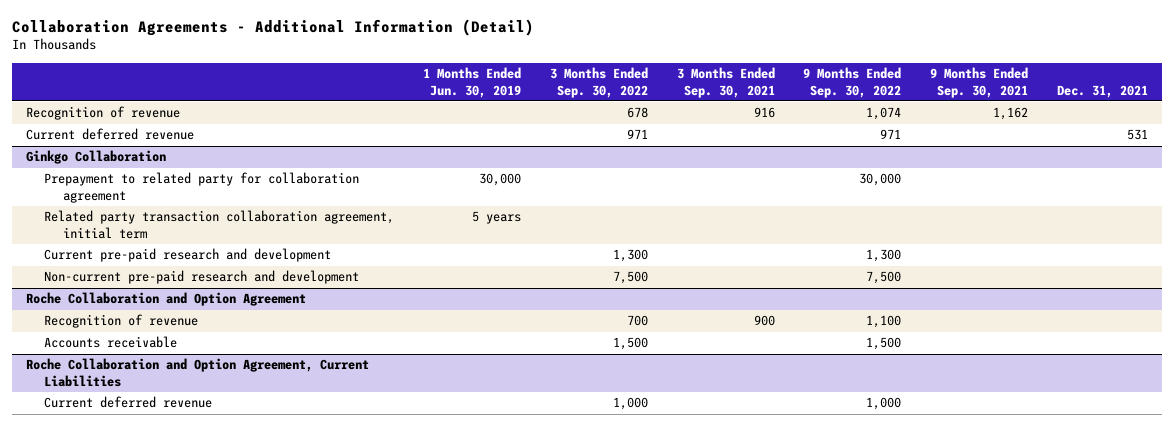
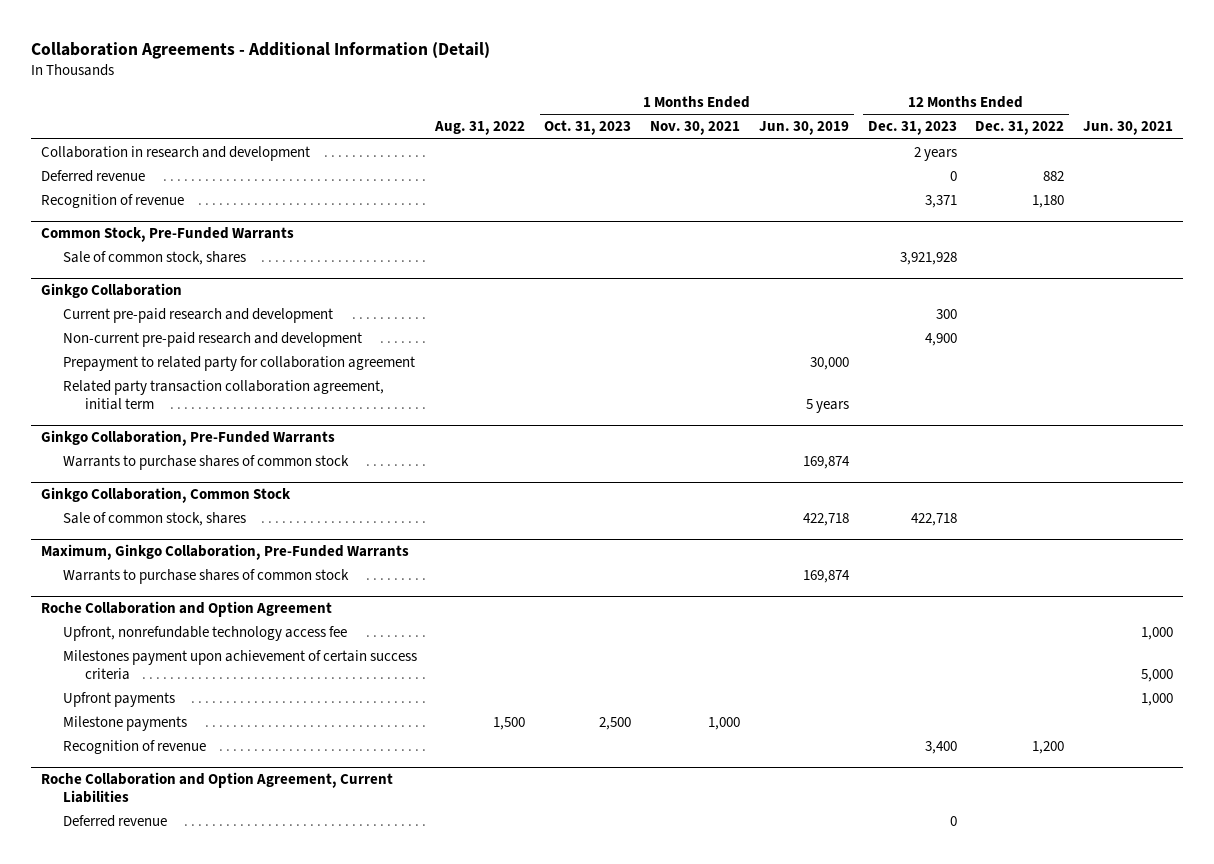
- | 1 Months Ended Jun. 30, 2019 | 3 Months Ended Sep. 30, 2022 | 3 Months Ended Sep. 30, 2021 | 9 Months Ended Sep. 30, 2022 | 9 Months Ended Sep. 30, 2021 | Dec. 31, 2021
+ | Aug. 31, 2022 | 1 Months Ended Oct. 31, 2023 | 1 Months Ended Nov. 30, 2021 | 1 Months Ended Jun. 30, 2019 | 12 Months Ended Dec. 31, 2023 | 12 Months Ended Dec. 31, 2022 | Jun. 30, 2021
+ Collaboration in research and development | | | | | 2 years | |
+ Deferred revenue | | | | | 0 | 882 |
- Current deferred revenue | | 971 | | 971 | | 531
+ Common Stock, Pre-Funded Warrants
+ Sale of common stock, shares | | | | | 3,921,928 | |
@ Ginkgo Collaboration
moved down: Prepayment to related party for collaboration agreement | | | | 30,000 | | |
moved down: Related party transaction collaboration agreement, initial term | | | | 5 years | | |
+ Ginkgo Collaboration, Pre-Funded Warrants
+ Warrants to purchase shares of common stock | | | | 169,874 | | |
+ Ginkgo Collaboration, Common Stock
+ Sale of common stock, shares | | | | 422,718 | 422,718 | |
+ Maximum, Ginkgo Collaboration, Pre-Funded Warrants
+ Warrants to purchase shares of common stock | | | | 169,874 | | |
@ Roche Collaboration and Option Agreement
+ Upfront, nonrefundable technology access fee | | | | | | | 1,000
+ Milestones payment upon achievement of certain success criteria | | | | | | | 5,000
+ Upfront payments | | | | | | | 1,000
+ Milestone payments | 1,500 | 2,500 | 1,000 | | | |
- Accounts receivable | | 1,500 | | 1,500 | |
@ Roche Collaboration and Option Agreement, Current Liabilities
- Current deferred revenue | | 1,000 | | 1,000 | |
+ Deferred revenue | | | | | 0 | |

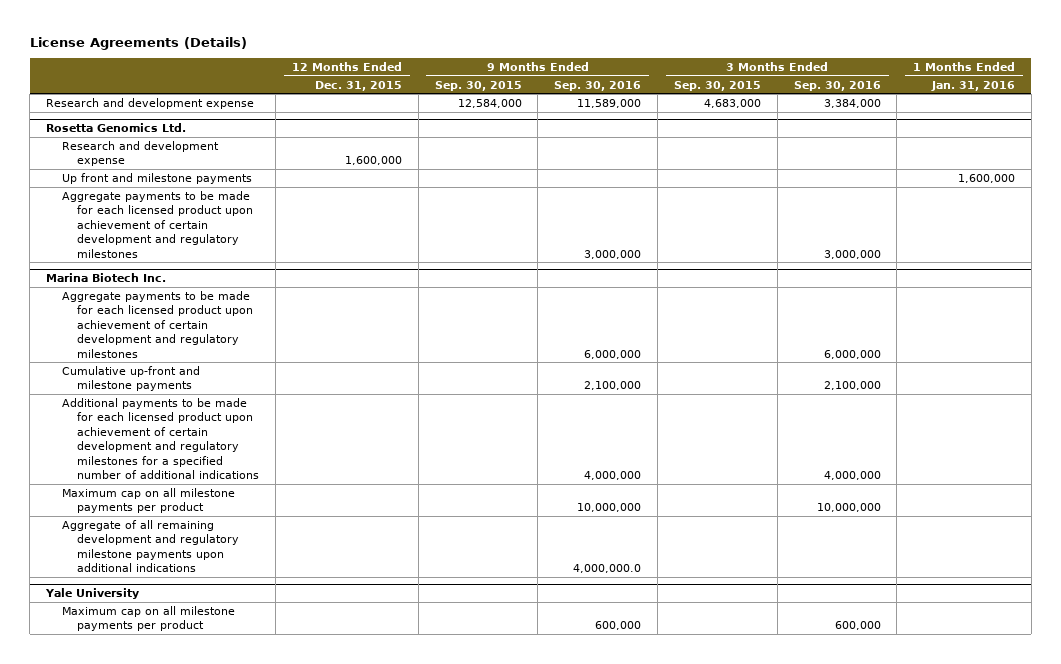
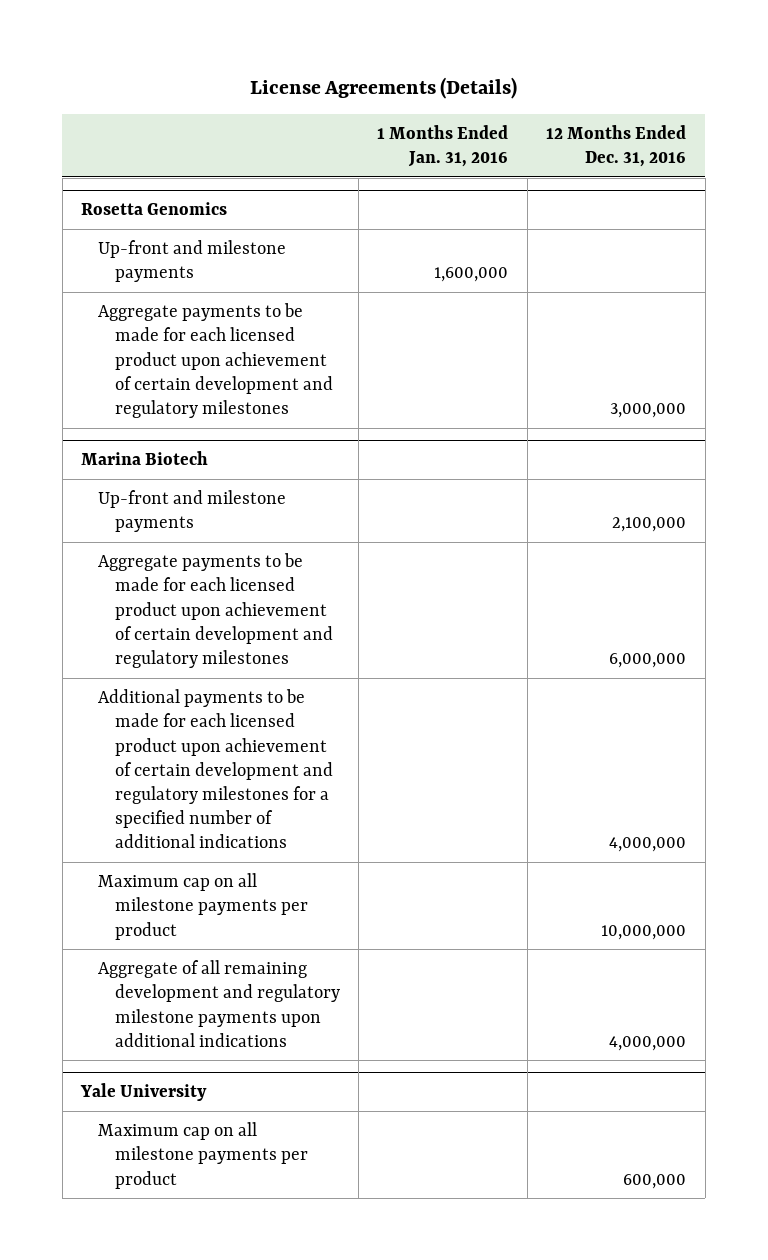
- | 12 Months Ended Dec. 31, 2015 | 9 Months Ended Sep. 30, 2015 | 9 Months Ended Sep. 30, 2016 | 3 Months Ended Sep. 30, 2015 | 3 Months Ended Sep. 30, 2016 | 1 Months Ended Jan. 31, 2016
+ | 1 Months Ended Jan. 31, 2016 | 12 Months Ended Dec. 31, 2016
- Research and development expense | | 12,584,000 | 11,589,000 | 4,683,000 | 3,384,000 |
- Rosetta Genomics Ltd.
- Research and development expense | 1,600,000 | | | | |
- Up front and milestone payments | | | | | | 1,600,000
+ Rosetta Genomics
+ Up-front and milestone payments | 1,600,000 |
- Marina Biotech Inc.
+ Marina Biotech
+ Up-front and milestone payments | | 2,100,000
- Cumulative up-front and milestone payments | | | 2,100,000 | | 2,100,000 |

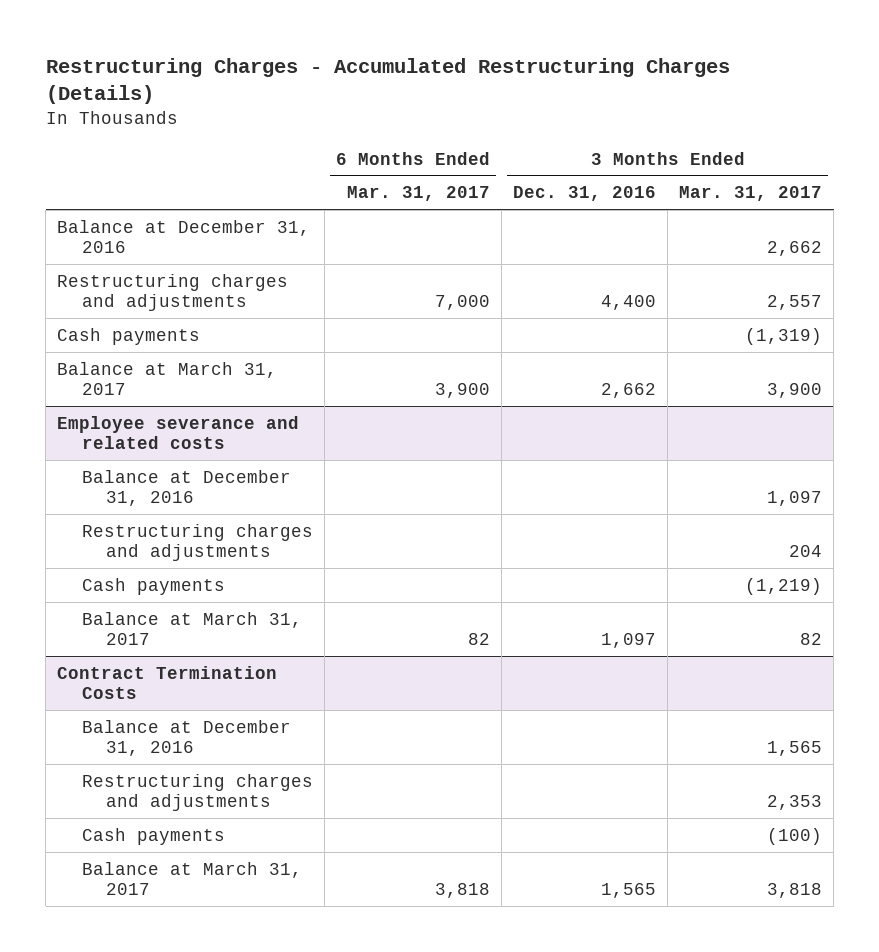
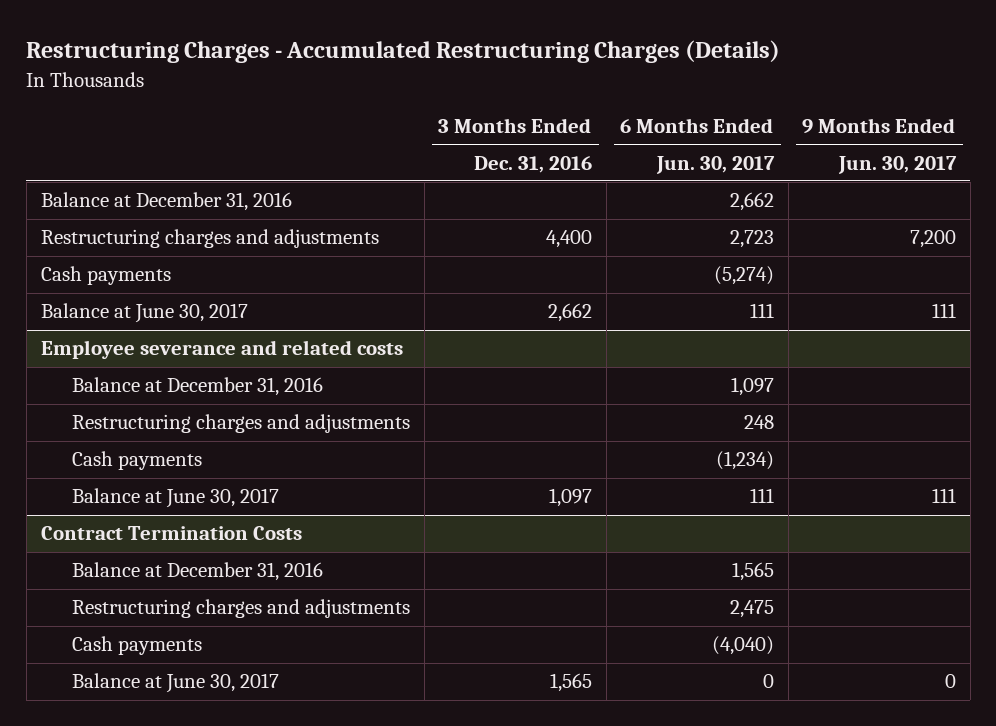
- | 6 Months Ended Mar. 31, 2017 | 3 Months Ended Dec. 31, 2016 | 3 Months Ended Mar. 31, 2017
+ | 3 Months Ended Dec. 31, 2016 | 6 Months Ended Jun. 30, 2017 | 9 Months Ended Jun. 30, 2017
- Balance at March 31, 2017 | 3,900 | 2,662 | 3,900
+ Balance at June 30, 2017 | 2,662 | 111 | 111
@ Employee severance and related costs
- Balance at March 31, 2017 | 82 | 1,097 | 82
+ Balance at June 30, 2017 | 1,097 | 111 | 111
@ Contract Termination Costs
- Balance at March 31, 2017 | 3,818 | 1,565 | 3,818
+ Balance at June 30, 2017 | 1,565 | 0 | 0

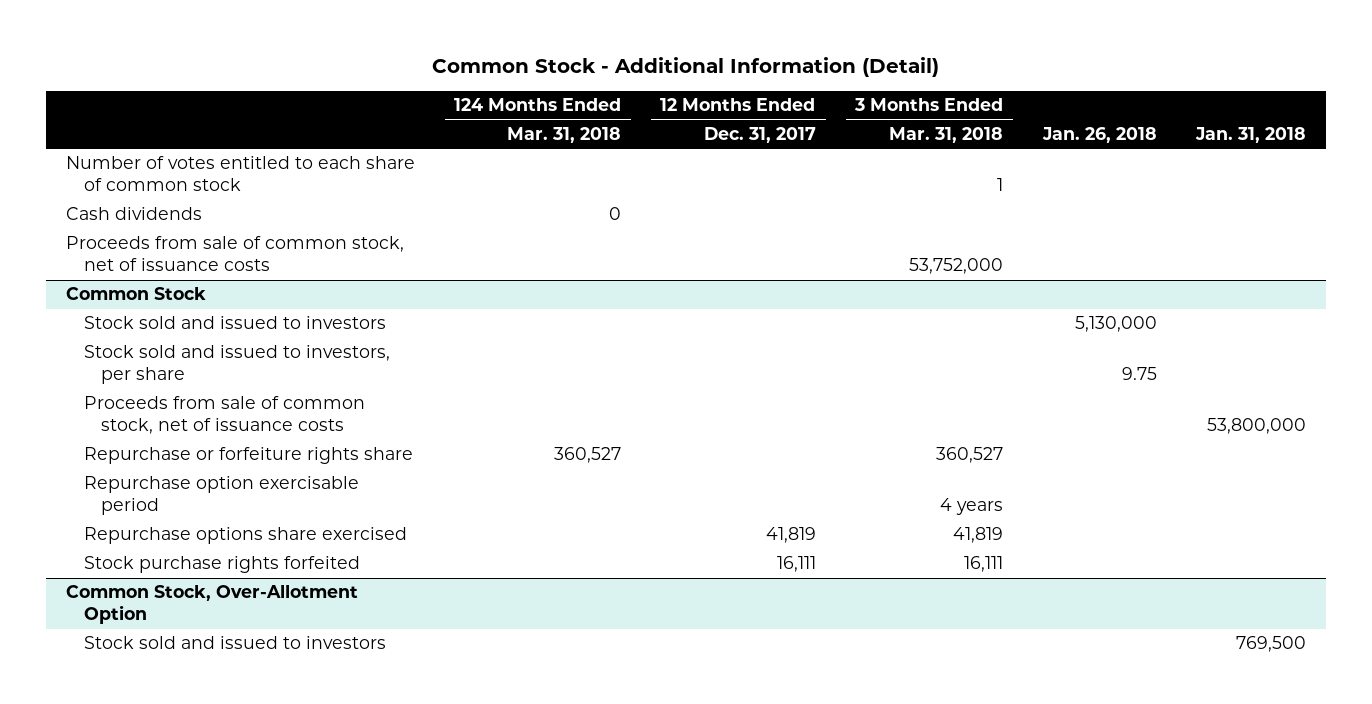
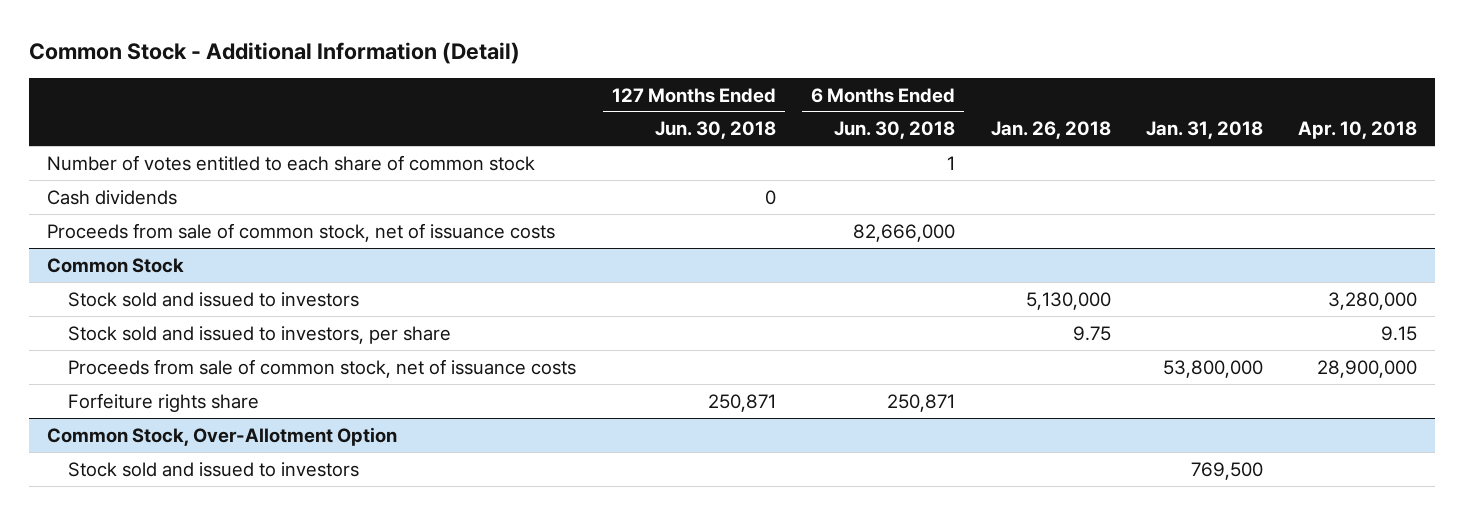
- | 124 Months Ended Mar. 31, 2018 | 12 Months Ended Dec. 31, 2017 | 3 Months Ended Mar. 31, 2018 | Jan. 26, 2018 | Jan. 31, 2018
+ | 127 Months Ended Jun. 30, 2018 | 6 Months Ended Jun. 30, 2018 | Jan. 26, 2018 | Jan. 31, 2018 | Apr. 10, 2018
@ Common Stock
- Repurchase or forfeiture rights share | 360,527 | | 360,527 | |
- Repurchase option exercisable period | | | 4 years | |
- Repurchase options share exercised | | 41,819 | 41,819 | |
- Stock purchase rights forfeited | | 16,111 | 16,111 | |
+ Forfeiture rights share | 250,871 | 250,871 | | |

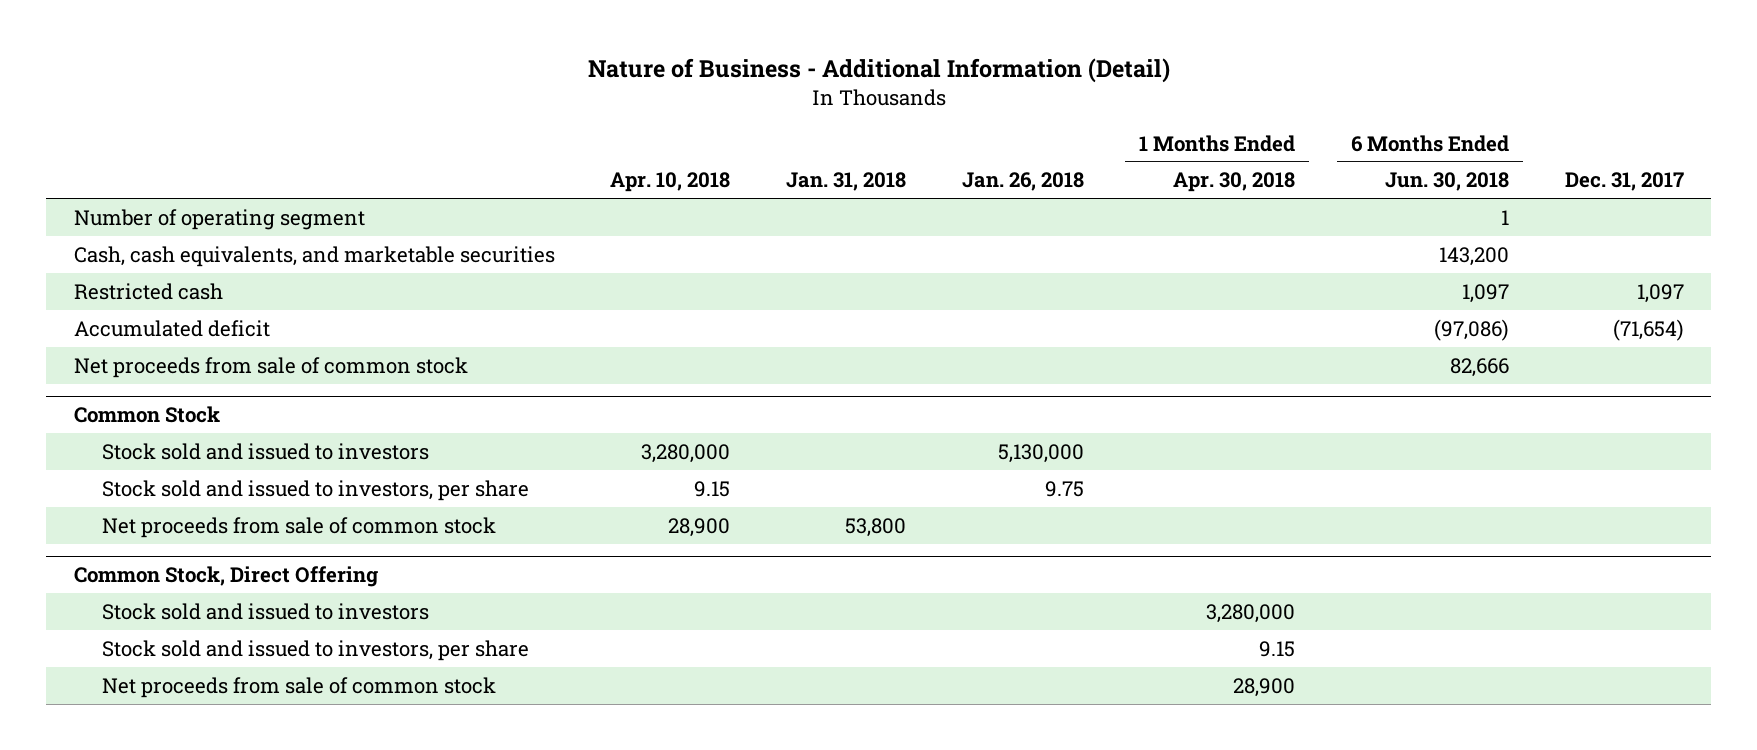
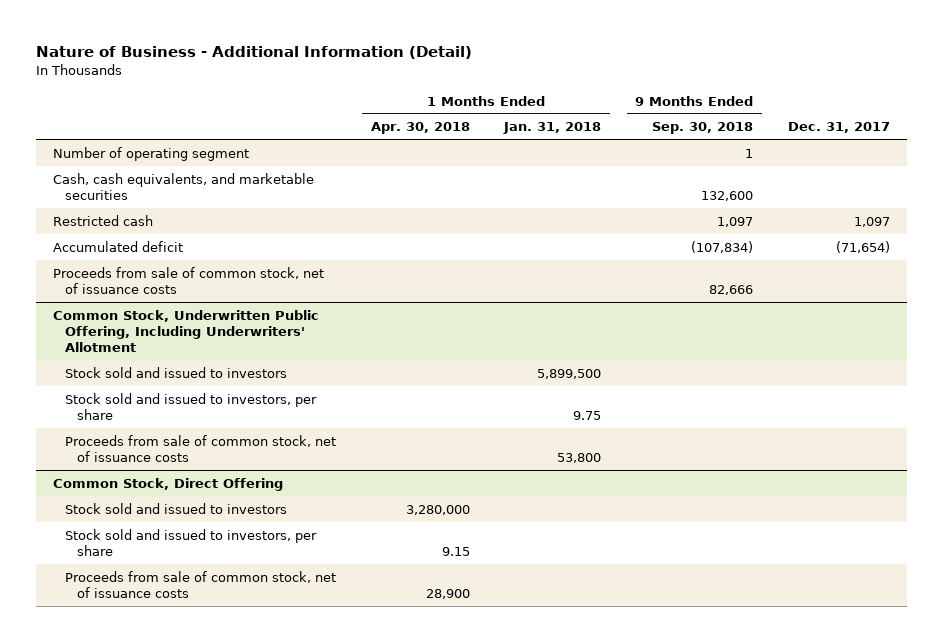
- | Apr. 10, 2018 | Jan. 31, 2018 | Jan. 26, 2018 | 1 Months Ended Apr. 30, 2018 | 6 Months Ended Jun. 30, 2018 | Dec. 31, 2017
+ | 1 Months Ended Apr. 30, 2018 | 1 Months Ended Jan. 31, 2018 | 9 Months Ended Sep. 30, 2018 | Dec. 31, 2017
- Net proceeds from sale of common stock | | | | | 82,666 |
- Common Stock
+ Proceeds from sale of common stock, net of issuance costs | | | 82,666 |
+ Common Stock, Underwritten Public Offering, Including Underwriters' Allotment
- Net proceeds from sale of common stock | 28,900 | 53,800 | | | |
+ Proceeds from sale of common stock, net of issuance costs | | 53,800 | |
@ Common Stock, Direct Offering
- Net proceeds from sale of common stock | | | | 28,900 | |
+ Proceeds from sale of common stock, net of issuance costs | 28,900 | | |

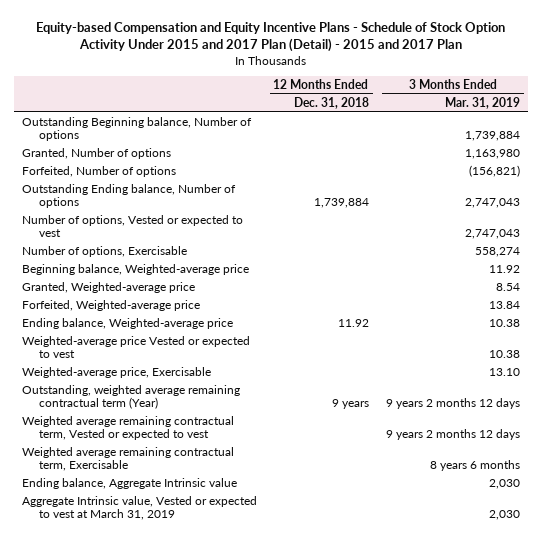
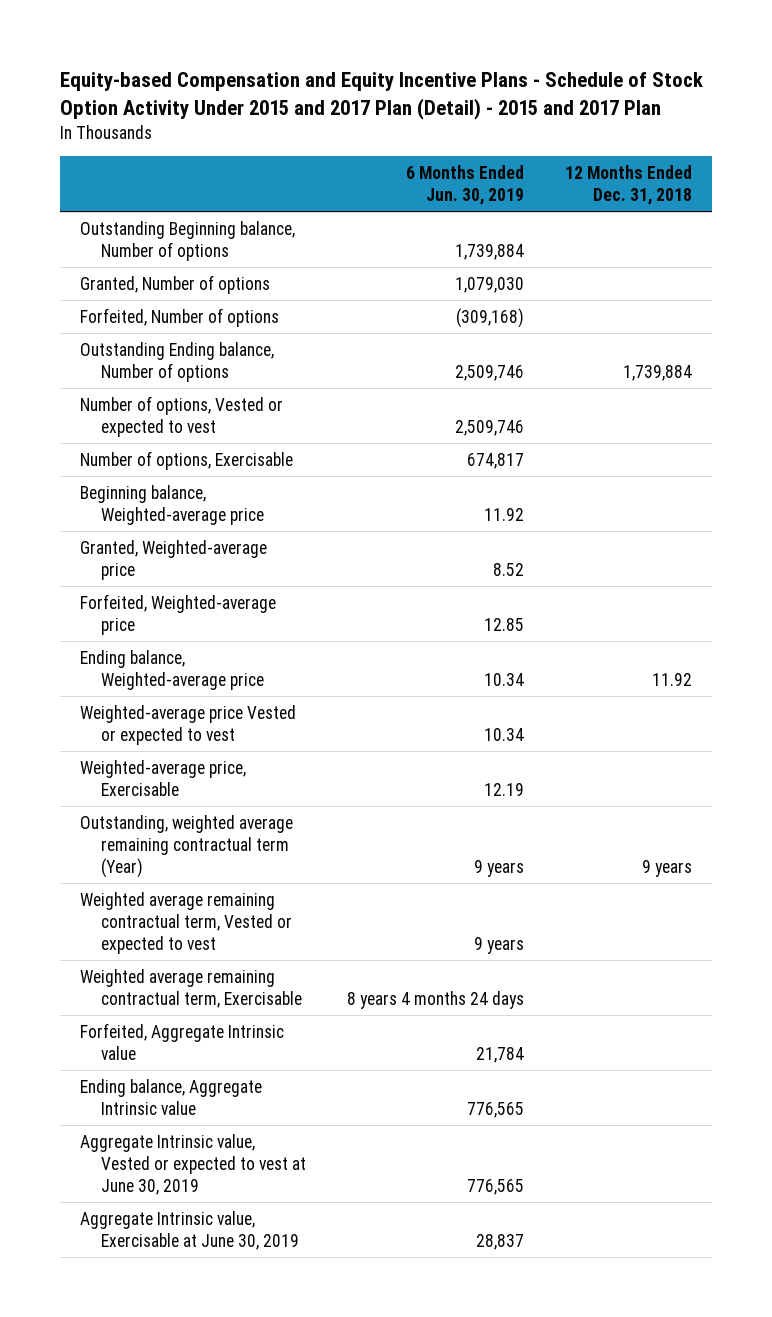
- | 12 Months Ended Dec. 31, 2018 | 3 Months Ended Mar. 31, 2019
+ | 6 Months Ended Jun. 30, 2019 | 12 Months Ended Dec. 31, 2018
+ Forfeited, Aggregate Intrinsic value | 21,784 |
- Aggregate Intrinsic value, Vested or expected to vest at March 31, 2019 | | 2,030
+ Aggregate Intrinsic value, Vested or expected to vest at June 30, 2019 | 776,565 |
+ Aggregate Intrinsic value, Exercisable at June 30, 2019 | 28,837 |

